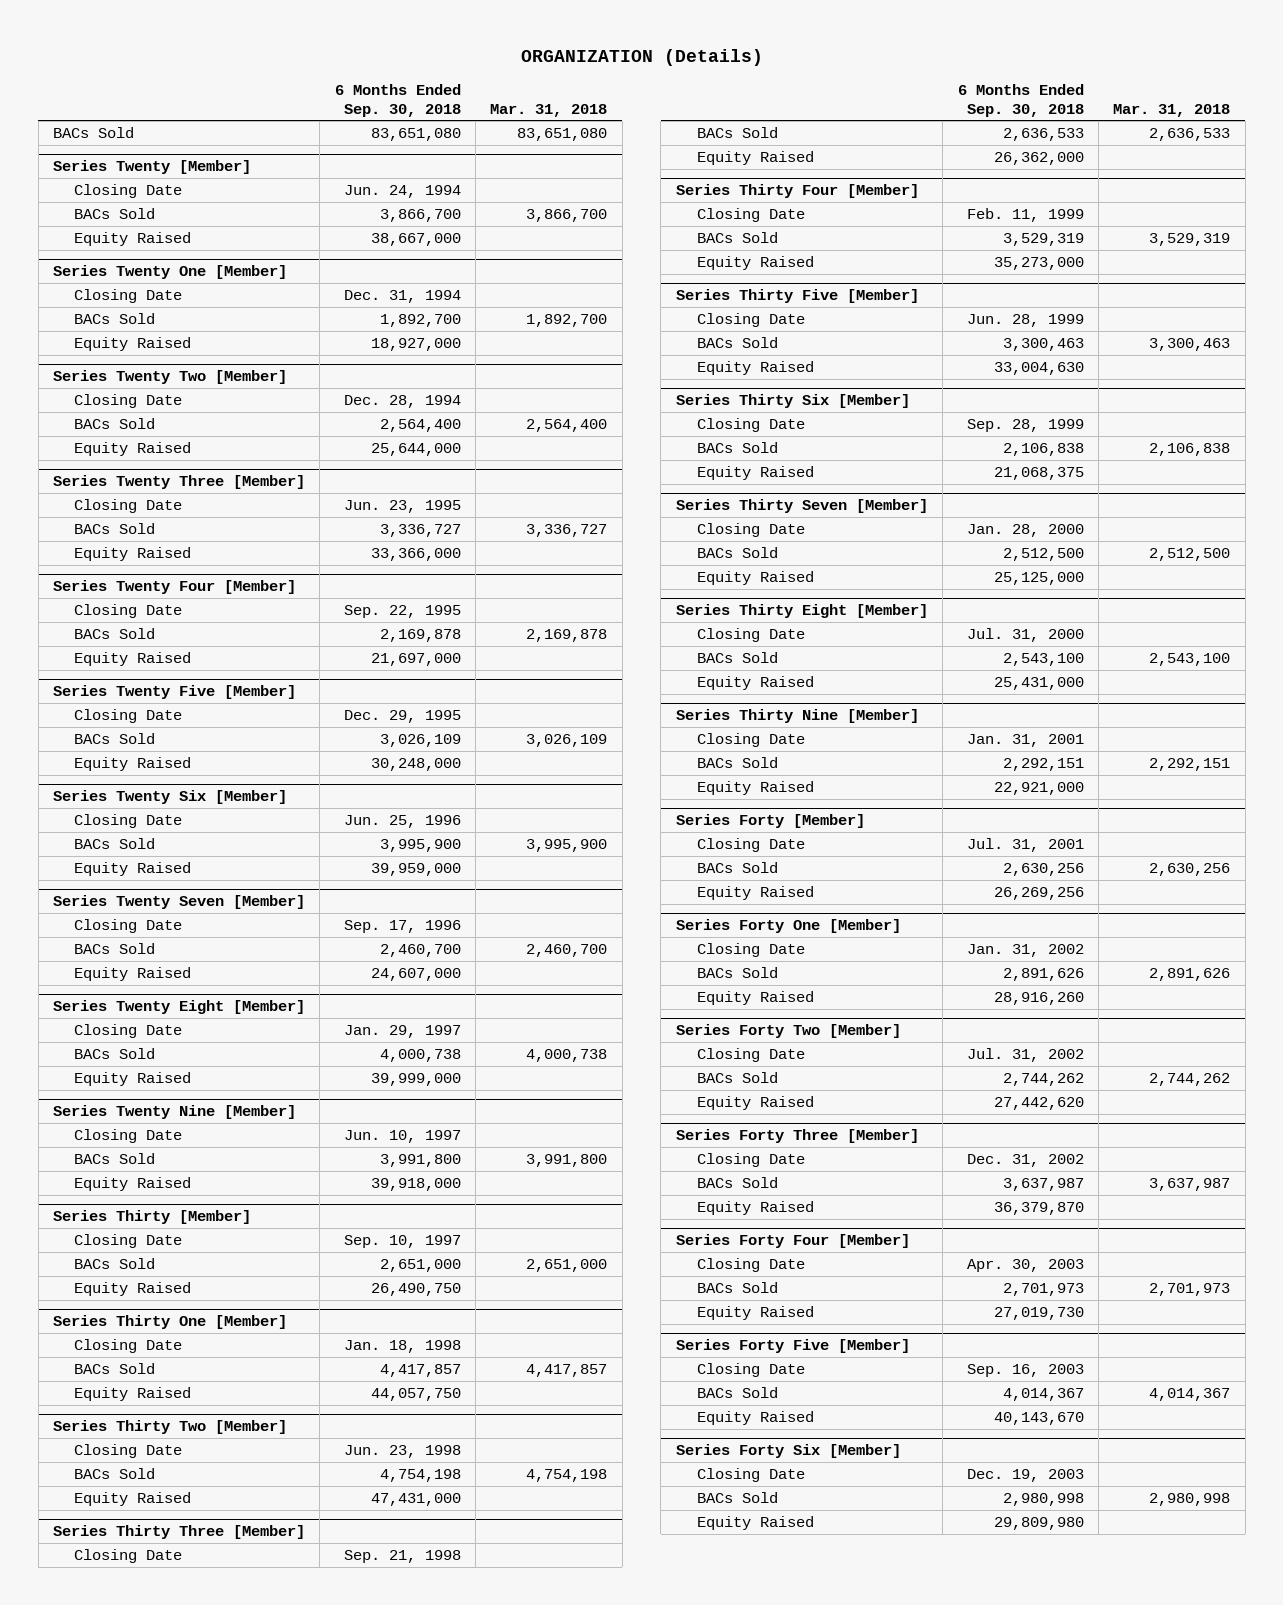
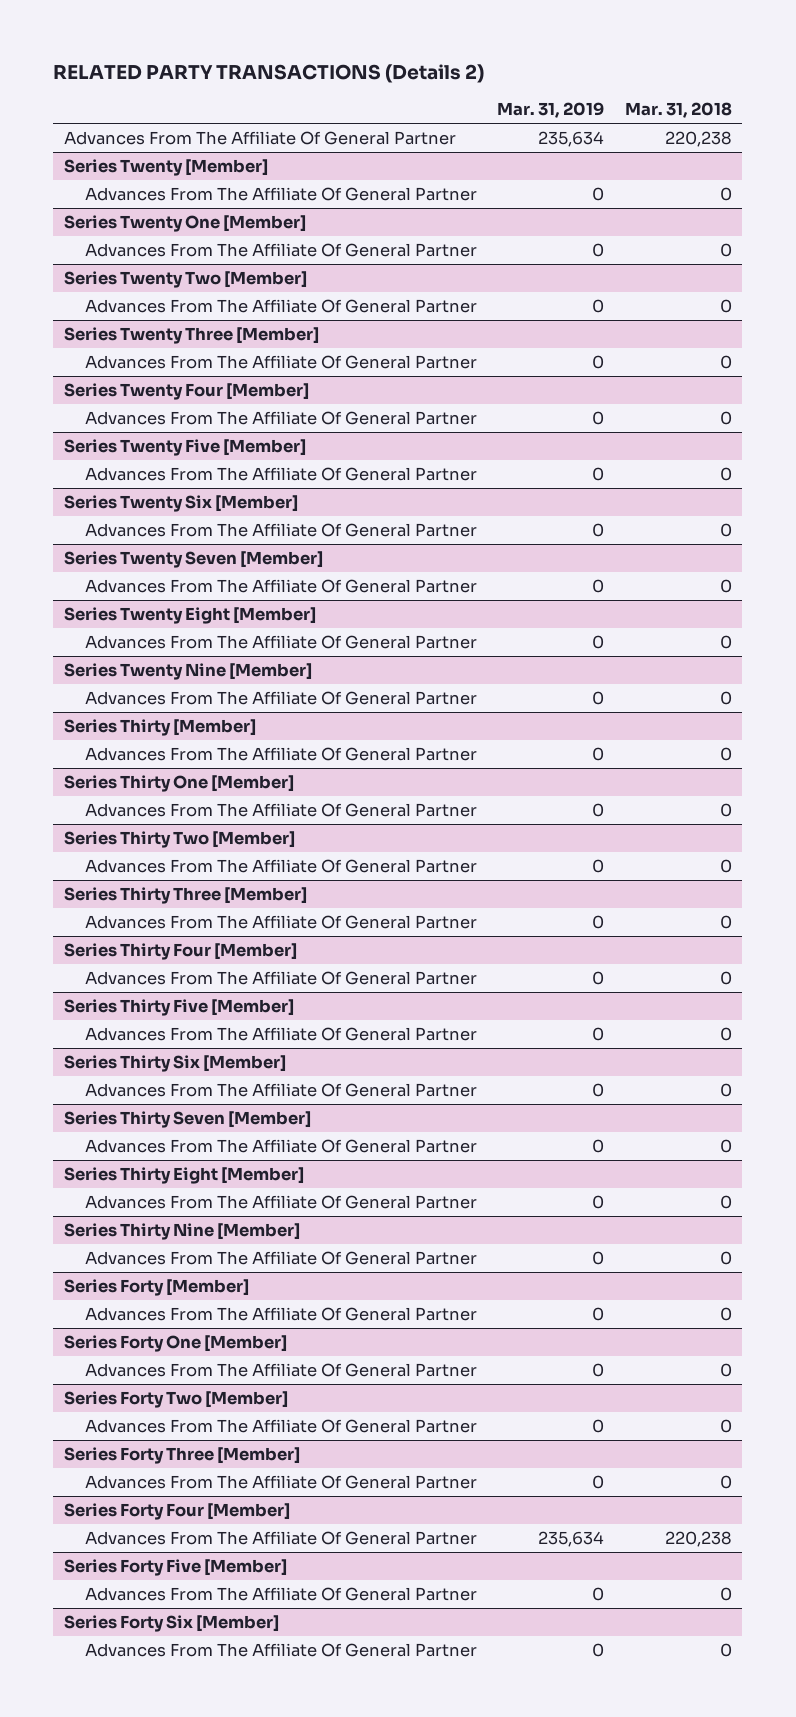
- ORGANIZATION (Details)
+ RELATED PARTY TRANSACTIONS (Details 2)
- | 6 Months Ended Sep. 30, 2018 | Mar. 31, 2018
+ | Mar. 31, 2019 | Mar. 31, 2018
- BACs Sold | 83,651,080 | 83,651,080
+ Advances From The Affiliate Of General Partner | 235,634 | 220,238
@ Series Twenty [Member]
- Closing Date | Jun. 24, 1994 |
- BACs Sold | 3,866,700 | 3,866,700
- Equity Raised | 38,667,000 |
+ Advances From The Affiliate Of General Partner | 0 | 0
@ Series Twenty One [Member]
- Closing Date | Dec. 31, 1994 |
- BACs Sold | 1,892,700 | 1,892,700
- Equity Raised | 18,927,000 |
+ Advances From The Affiliate Of General Partner | 0 | 0
@ Series Twenty Two [Member]
- Closing Date | Dec. 28, 1994 |
- BACs Sold | 2,564,400 | 2,564,400
- Equity Raised | 25,644,000 |
+ Advances From The Affiliate Of General Partner | 0 | 0
@ Series Twenty Three [Member]
- Closing Date | Jun. 23, 1995 |
- BACs Sold | 3,336,727 | 3,336,727
- Equity Raised | 33,366,000 |
+ Advances From The Affiliate Of General Partner | 0 | 0
@ Series Twenty Four [Member]
- Closing Date | Sep. 22, 1995 |
- BACs Sold | 2,169,878 | 2,169,878
- Equity Raised | 21,697,000 |
+ Advances From The Affiliate Of General Partner | 0 | 0
@ Series Twenty Five [Member]
- Closing Date | Dec. 29, 1995 |
- BACs Sold | 3,026,109 | 3,026,109
- Equity Raised | 30,248,000 |
+ Advances From The Affiliate Of General Partner | 0 | 0
@ Series Twenty Six [Member]
- Closing Date | Jun. 25, 1996 |
- BACs Sold | 3,995,900 | 3,995,900
- Equity Raised | 39,959,000 |
+ Advances From The Affiliate Of General Partner | 0 | 0
@ Series Twenty Seven [Member]
- Closing Date | Sep. 17, 1996 |
- BACs Sold | 2,460,700 | 2,460,700
- Equity Raised | 24,607,000 |
+ Advances From The Affiliate Of General Partner | 0 | 0
@ Series Twenty Eight [Member]
- Closing Date | Jan. 29, 1997 |
- BACs Sold | 4,000,738 | 4,000,738
- Equity Raised | 39,999,000 |
+ Advances From The Affiliate Of General Partner | 0 | 0
@ Series Twenty Nine [Member]
- Closing Date | Jun. 10, 1997 |
- BACs Sold | 3,991,800 | 3,991,800
- Equity Raised | 39,918,000 |
+ Advances From The Affiliate Of General Partner | 0 | 0
@ Series Thirty [Member]
- Closing Date | Sep. 10, 1997 |
- BACs Sold | 2,651,000 | 2,651,000
- Equity Raised | 26,490,750 |
+ Advances From The Affiliate Of General Partner | 0 | 0
@ Series Thirty One [Member]
- Closing Date | Jan. 18, 1998 |
- BACs Sold | 4,417,857 | 4,417,857
- Equity Raised | 44,057,750 |
+ Advances From The Affiliate Of General Partner | 0 | 0
@ Series Thirty Two [Member]
- Closing Date | Jun. 23, 1998 |
- BACs Sold | 4,754,198 | 4,754,198
- Equity Raised | 47,431,000 |
+ Advances From The Affiliate Of General Partner | 0 | 0
@ Series Thirty Three [Member]
- Closing Date | Sep. 21, 1998 |
- BACs Sold | 2,636,533 | 2,636,533
- Equity Raised | 26,362,000 |
+ Advances From The Affiliate Of General Partner | 0 | 0
@ Series Thirty Four [Member]
- Closing Date | Feb. 11, 1999 |
- BACs Sold | 3,529,319 | 3,529,319
- Equity Raised | 35,273,000 |
+ Advances From The Affiliate Of General Partner | 0 | 0
@ Series Thirty Five [Member]
- Closing Date | Jun. 28, 1999 |
- BACs Sold | 3,300,463 | 3,300,463
- Equity Raised | 33,004,630 |
+ Advances From The Affiliate Of General Partner | 0 | 0
@ Series Thirty Six [Member]
- Closing Date | Sep. 28, 1999 |
- BACs Sold | 2,106,838 | 2,106,838
- Equity Raised | 21,068,375 |
+ Advances From The Affiliate Of General Partner | 0 | 0
@ Series Thirty Seven [Member]
- Closing Date | Jan. 28, 2000 |
- BACs Sold | 2,512,500 | 2,512,500
- Equity Raised | 25,125,000 |
+ Advances From The Affiliate Of General Partner | 0 | 0
@ Series Thirty Eight [Member]
- Closing Date | Jul. 31, 2000 |
- BACs Sold | 2,543,100 | 2,543,100
- Equity Raised | 25,431,000 |
+ Advances From The Affiliate Of General Partner | 0 | 0
@ Series Thirty Nine [Member]
- Closing Date | Jan. 31, 2001 |
- BACs Sold | 2,292,151 | 2,292,151
- Equity Raised | 22,921,000 |
+ Advances From The Affiliate Of General Partner | 0 | 0
@ Series Forty [Member]
- Closing Date | Jul. 31, 2001 |
- BACs Sold | 2,630,256 | 2,630,256
- Equity Raised | 26,269,256 |
+ Advances From The Affiliate Of General Partner | 0 | 0
@ Series Forty One [Member]
- Closing Date | Jan. 31, 2002 |
- BACs Sold | 2,891,626 | 2,891,626
- Equity Raised | 28,916,260 |
+ Advances From The Affiliate Of General Partner | 0 | 0
@ Series Forty Two [Member]
- Closing Date | Jul. 31, 2002 |
- BACs Sold | 2,744,262 | 2,744,262
- Equity Raised | 27,442,620 |
+ Advances From The Affiliate Of General Partner | 0 | 0
@ Series Forty Three [Member]
- Closing Date | Dec. 31, 2002 |
- BACs Sold | 3,637,987 | 3,637,987
- Equity Raised | 36,379,870 |
+ Advances From The Affiliate Of General Partner | 0 | 0
@ Series Forty Four [Member]
- Closing Date | Apr. 30, 2003 |
- BACs Sold | 2,701,973 | 2,701,973
- Equity Raised | 27,019,730 |
+ Advances From The Affiliate Of General Partner | 235,634 | 220,238
@ Series Forty Five [Member]
- Closing Date | Sep. 16, 2003 |
- BACs Sold | 4,014,367 | 4,014,367
- Equity Raised | 40,143,670 |
+ Advances From The Affiliate Of General Partner | 0 | 0
@ Series Forty Six [Member]
- Closing Date | Dec. 19, 2003 |
- BACs Sold | 2,980,998 | 2,980,998
- Equity Raised | 29,809,980 |
+ Advances From The Affiliate Of General Partner | 0 | 0

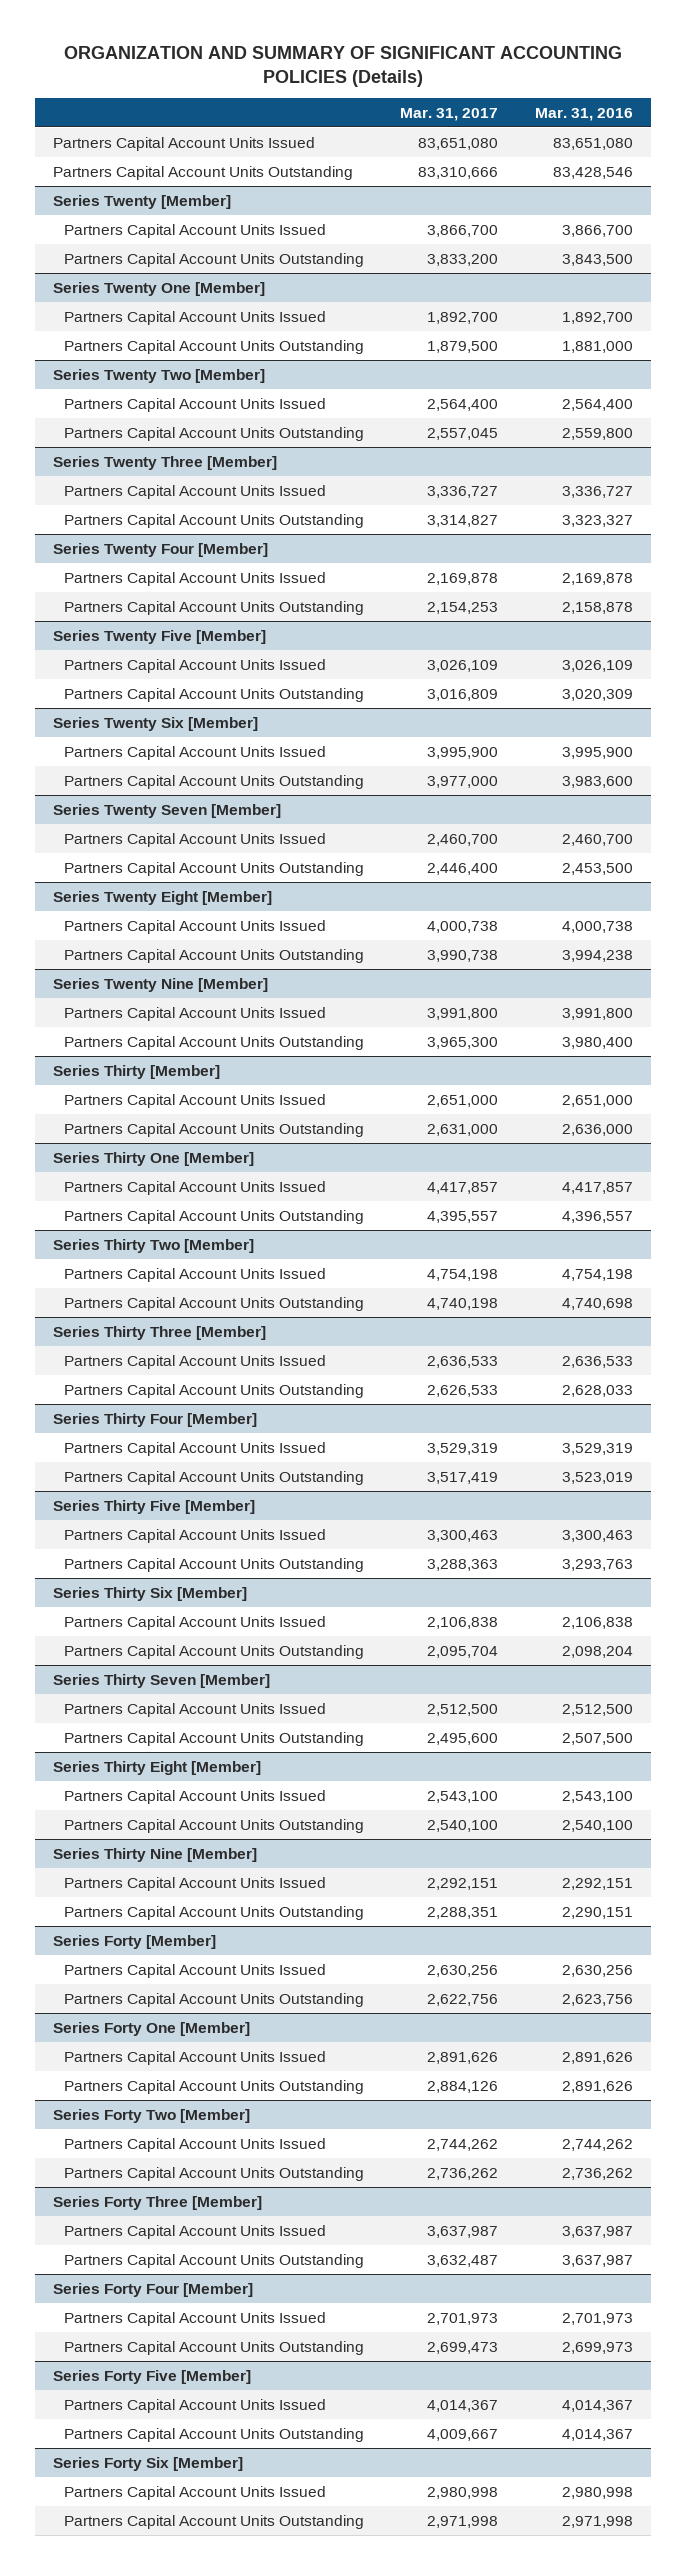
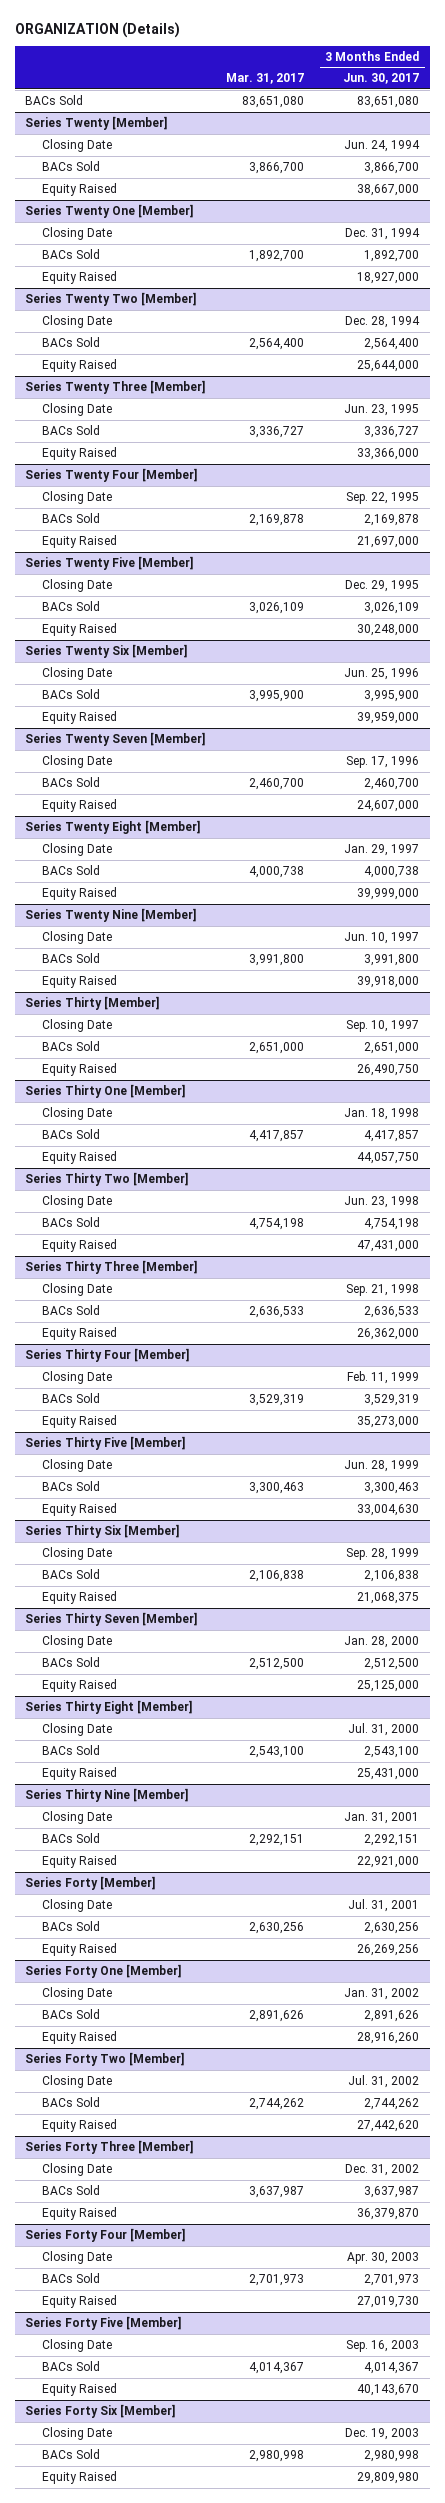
- ORGANIZATION AND SUMMARY OF SIGNIFICANT ACCOUNTING POLICIES (Details)
+ ORGANIZATION (Details)
- | Mar. 31, 2017 | Mar. 31, 2016
+ | Mar. 31, 2017 | 3 Months Ended Jun. 30, 2017
- Partners Capital Account Units Issued | 83,651,080 | 83,651,080
- Partners Capital Account Units Outstanding | 83,310,666 | 83,428,546
+ BACs Sold | 83,651,080 | 83,651,080
@ Series Twenty [Member]
- Partners Capital Account Units Issued | 3,866,700 | 3,866,700
- Partners Capital Account Units Outstanding | 3,833,200 | 3,843,500
+ Closing Date | | Jun. 24, 1994
+ BACs Sold | 3,866,700 | 3,866,700
+ Equity Raised | | 38,667,000
@ Series Twenty One [Member]
- Partners Capital Account Units Issued | 1,892,700 | 1,892,700
- Partners Capital Account Units Outstanding | 1,879,500 | 1,881,000
+ Closing Date | | Dec. 31, 1994
+ BACs Sold | 1,892,700 | 1,892,700
+ Equity Raised | | 18,927,000
@ Series Twenty Two [Member]
- Partners Capital Account Units Issued | 2,564,400 | 2,564,400
- Partners Capital Account Units Outstanding | 2,557,045 | 2,559,800
+ Closing Date | | Dec. 28, 1994
+ BACs Sold | 2,564,400 | 2,564,400
+ Equity Raised | | 25,644,000
@ Series Twenty Three [Member]
- Partners Capital Account Units Issued | 3,336,727 | 3,336,727
- Partners Capital Account Units Outstanding | 3,314,827 | 3,323,327
+ Closing Date | | Jun. 23, 1995
+ BACs Sold | 3,336,727 | 3,336,727
+ Equity Raised | | 33,366,000
@ Series Twenty Four [Member]
- Partners Capital Account Units Issued | 2,169,878 | 2,169,878
- Partners Capital Account Units Outstanding | 2,154,253 | 2,158,878
+ Closing Date | | Sep. 22, 1995
+ BACs Sold | 2,169,878 | 2,169,878
+ Equity Raised | | 21,697,000
@ Series Twenty Five [Member]
- Partners Capital Account Units Issued | 3,026,109 | 3,026,109
- Partners Capital Account Units Outstanding | 3,016,809 | 3,020,309
+ Closing Date | | Dec. 29, 1995
+ BACs Sold | 3,026,109 | 3,026,109
+ Equity Raised | | 30,248,000
@ Series Twenty Six [Member]
- Partners Capital Account Units Issued | 3,995,900 | 3,995,900
- Partners Capital Account Units Outstanding | 3,977,000 | 3,983,600
+ Closing Date | | Jun. 25, 1996
+ BACs Sold | 3,995,900 | 3,995,900
+ Equity Raised | | 39,959,000
@ Series Twenty Seven [Member]
- Partners Capital Account Units Issued | 2,460,700 | 2,460,700
- Partners Capital Account Units Outstanding | 2,446,400 | 2,453,500
+ Closing Date | | Sep. 17, 1996
+ BACs Sold | 2,460,700 | 2,460,700
+ Equity Raised | | 24,607,000
@ Series Twenty Eight [Member]
- Partners Capital Account Units Issued | 4,000,738 | 4,000,738
- Partners Capital Account Units Outstanding | 3,990,738 | 3,994,238
+ Closing Date | | Jan. 29, 1997
+ BACs Sold | 4,000,738 | 4,000,738
+ Equity Raised | | 39,999,000
@ Series Twenty Nine [Member]
- Partners Capital Account Units Issued | 3,991,800 | 3,991,800
- Partners Capital Account Units Outstanding | 3,965,300 | 3,980,400
+ Closing Date | | Jun. 10, 1997
+ BACs Sold | 3,991,800 | 3,991,800
+ Equity Raised | | 39,918,000
@ Series Thirty [Member]
- Partners Capital Account Units Issued | 2,651,000 | 2,651,000
- Partners Capital Account Units Outstanding | 2,631,000 | 2,636,000
+ Closing Date | | Sep. 10, 1997
+ BACs Sold | 2,651,000 | 2,651,000
+ Equity Raised | | 26,490,750
@ Series Thirty One [Member]
- Partners Capital Account Units Issued | 4,417,857 | 4,417,857
- Partners Capital Account Units Outstanding | 4,395,557 | 4,396,557
+ Closing Date | | Jan. 18, 1998
+ BACs Sold | 4,417,857 | 4,417,857
+ Equity Raised | | 44,057,750
@ Series Thirty Two [Member]
- Partners Capital Account Units Issued | 4,754,198 | 4,754,198
- Partners Capital Account Units Outstanding | 4,740,198 | 4,740,698
+ Closing Date | | Jun. 23, 1998
+ BACs Sold | 4,754,198 | 4,754,198
+ Equity Raised | | 47,431,000
@ Series Thirty Three [Member]
- Partners Capital Account Units Issued | 2,636,533 | 2,636,533
- Partners Capital Account Units Outstanding | 2,626,533 | 2,628,033
+ Closing Date | | Sep. 21, 1998
+ BACs Sold | 2,636,533 | 2,636,533
+ Equity Raised | | 26,362,000
@ Series Thirty Four [Member]
- Partners Capital Account Units Issued | 3,529,319 | 3,529,319
- Partners Capital Account Units Outstanding | 3,517,419 | 3,523,019
+ Closing Date | | Feb. 11, 1999
+ BACs Sold | 3,529,319 | 3,529,319
+ Equity Raised | | 35,273,000
@ Series Thirty Five [Member]
- Partners Capital Account Units Issued | 3,300,463 | 3,300,463
- Partners Capital Account Units Outstanding | 3,288,363 | 3,293,763
+ Closing Date | | Jun. 28, 1999
+ BACs Sold | 3,300,463 | 3,300,463
+ Equity Raised | | 33,004,630
@ Series Thirty Six [Member]
- Partners Capital Account Units Issued | 2,106,838 | 2,106,838
- Partners Capital Account Units Outstanding | 2,095,704 | 2,098,204
+ Closing Date | | Sep. 28, 1999
+ BACs Sold | 2,106,838 | 2,106,838
+ Equity Raised | | 21,068,375
@ Series Thirty Seven [Member]
- Partners Capital Account Units Issued | 2,512,500 | 2,512,500
- Partners Capital Account Units Outstanding | 2,495,600 | 2,507,500
+ Closing Date | | Jan. 28, 2000
+ BACs Sold | 2,512,500 | 2,512,500
+ Equity Raised | | 25,125,000
@ Series Thirty Eight [Member]
- Partners Capital Account Units Issued | 2,543,100 | 2,543,100
- Partners Capital Account Units Outstanding | 2,540,100 | 2,540,100
+ Closing Date | | Jul. 31, 2000
+ BACs Sold | 2,543,100 | 2,543,100
+ Equity Raised | | 25,431,000
@ Series Thirty Nine [Member]
- Partners Capital Account Units Issued | 2,292,151 | 2,292,151
- Partners Capital Account Units Outstanding | 2,288,351 | 2,290,151
+ Closing Date | | Jan. 31, 2001
+ BACs Sold | 2,292,151 | 2,292,151
+ Equity Raised | | 22,921,000
@ Series Forty [Member]
- Partners Capital Account Units Issued | 2,630,256 | 2,630,256
- Partners Capital Account Units Outstanding | 2,622,756 | 2,623,756
+ Closing Date | | Jul. 31, 2001
+ BACs Sold | 2,630,256 | 2,630,256
+ Equity Raised | | 26,269,256
@ Series Forty One [Member]
- Partners Capital Account Units Issued | 2,891,626 | 2,891,626
- Partners Capital Account Units Outstanding | 2,884,126 | 2,891,626
+ Closing Date | | Jan. 31, 2002
+ BACs Sold | 2,891,626 | 2,891,626
+ Equity Raised | | 28,916,260
@ Series Forty Two [Member]
- Partners Capital Account Units Issued | 2,744,262 | 2,744,262
- Partners Capital Account Units Outstanding | 2,736,262 | 2,736,262
+ Closing Date | | Jul. 31, 2002
+ BACs Sold | 2,744,262 | 2,744,262
+ Equity Raised | | 27,442,620
@ Series Forty Three [Member]
- Partners Capital Account Units Issued | 3,637,987 | 3,637,987
- Partners Capital Account Units Outstanding | 3,632,487 | 3,637,987
+ Closing Date | | Dec. 31, 2002
+ BACs Sold | 3,637,987 | 3,637,987
+ Equity Raised | | 36,379,870
@ Series Forty Four [Member]
- Partners Capital Account Units Issued | 2,701,973 | 2,701,973
- Partners Capital Account Units Outstanding | 2,699,473 | 2,699,973
+ Closing Date | | Apr. 30, 2003
+ BACs Sold | 2,701,973 | 2,701,973
+ Equity Raised | | 27,019,730
@ Series Forty Five [Member]
- Partners Capital Account Units Issued | 4,014,367 | 4,014,367
- Partners Capital Account Units Outstanding | 4,009,667 | 4,014,367
+ Closing Date | | Sep. 16, 2003
+ BACs Sold | 4,014,367 | 4,014,367
+ Equity Raised | | 40,143,670
@ Series Forty Six [Member]
- Partners Capital Account Units Issued | 2,980,998 | 2,980,998
- Partners Capital Account Units Outstanding | 2,971,998 | 2,971,998
+ Closing Date | | Dec. 19, 2003
+ BACs Sold | 2,980,998 | 2,980,998
+ Equity Raised | | 29,809,980

